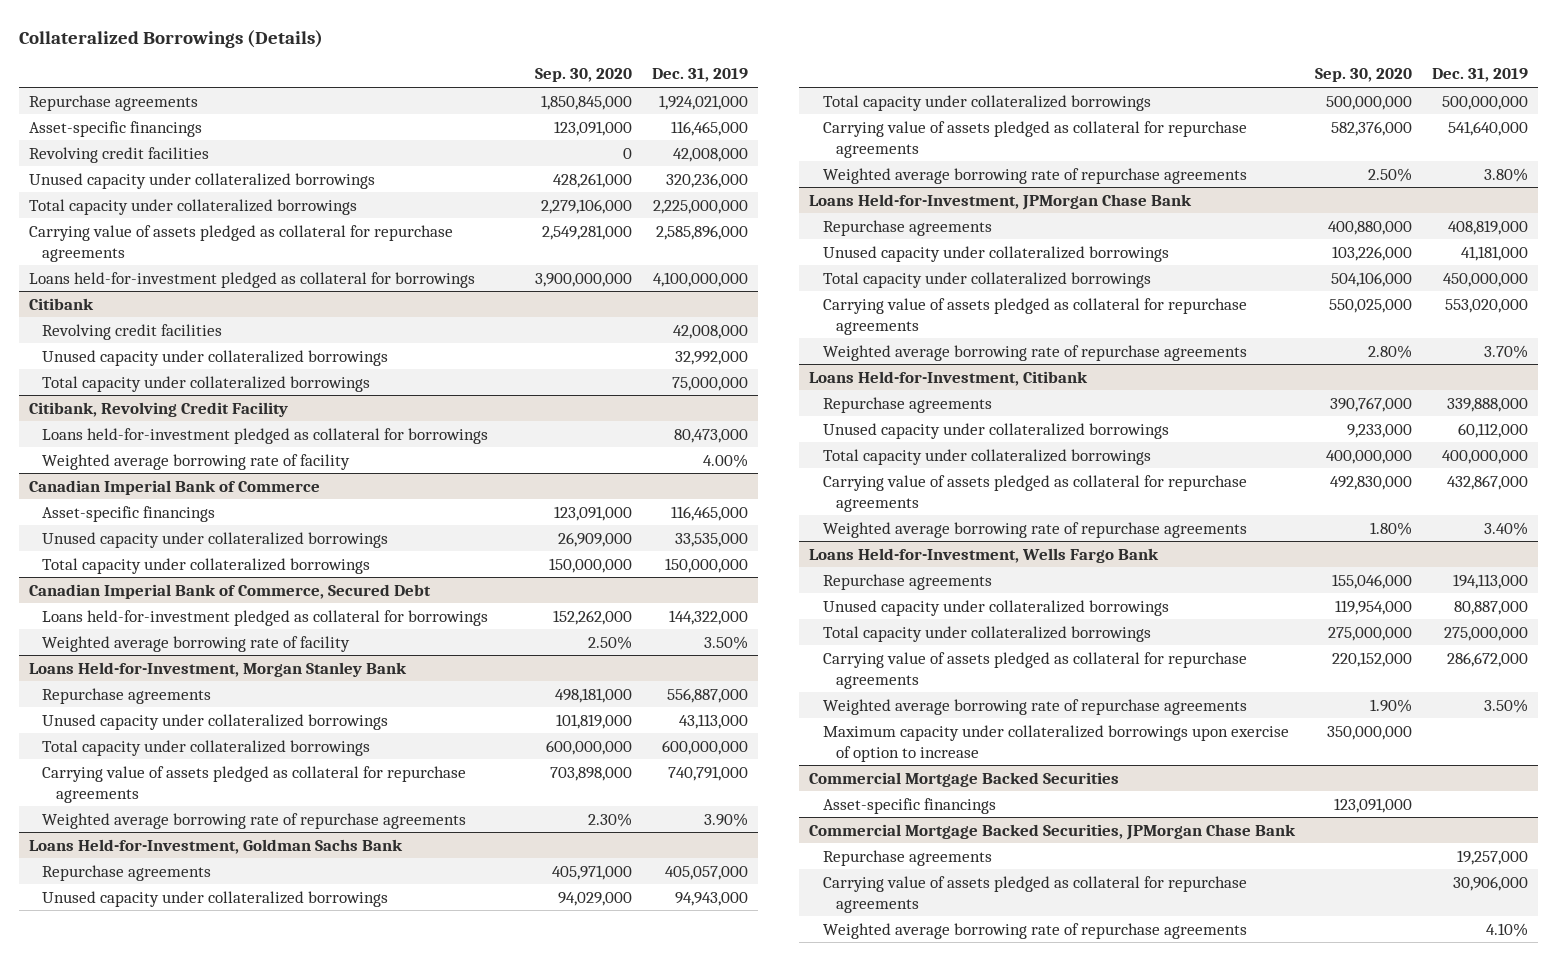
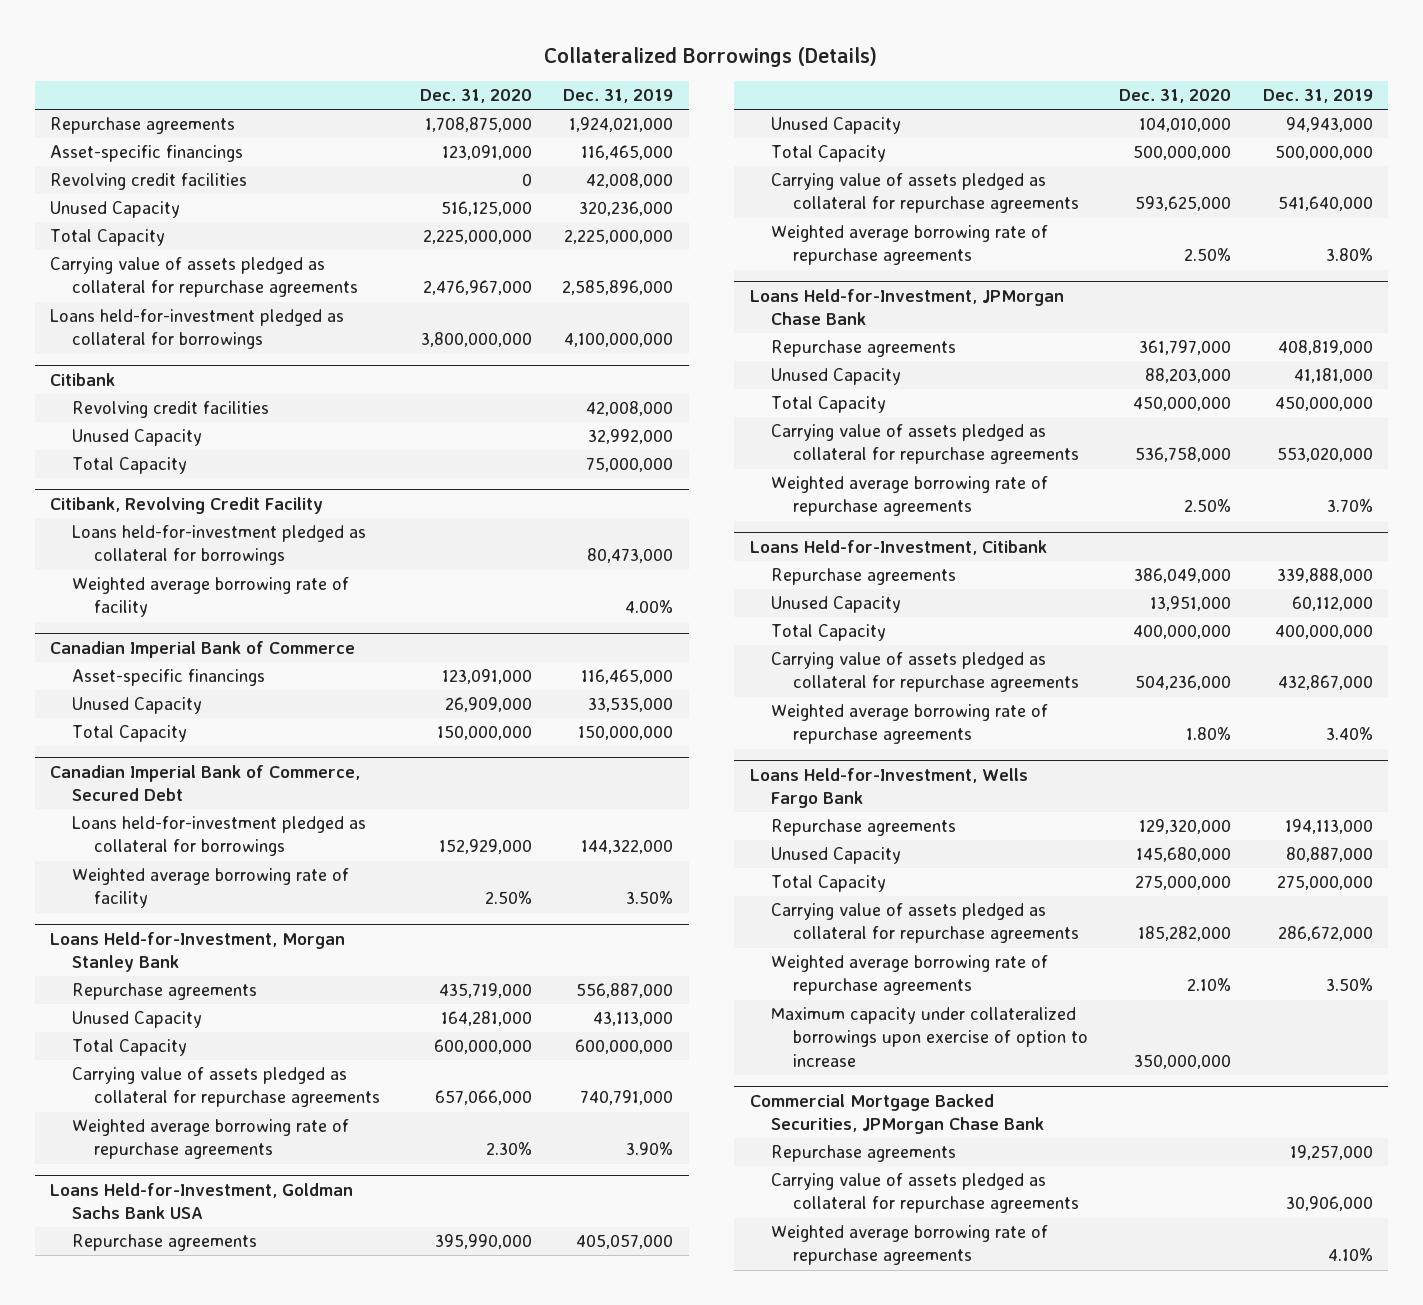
- | Sep. 30, 2020 | Dec. 31, 2019
+ | Dec. 31, 2020 | Dec. 31, 2019
- Unused capacity under collateralized borrowings | 428,261,000 | 320,236,000
- Total capacity under collateralized borrowings | 2,279,106,000 | 2,225,000,000
+ Unused Capacity | 516,125,000 | 320,236,000
+ Total Capacity | 2,225,000,000 | 2,225,000,000
@ Citibank
- Unused capacity under collateralized borrowings | | 32,992,000
- Total capacity under collateralized borrowings | | 75,000,000
+ Unused Capacity | | 32,992,000
+ Total Capacity | | 75,000,000
@ Canadian Imperial Bank of Commerce
- Unused capacity under collateralized borrowings | 26,909,000 | 33,535,000
- Total capacity under collateralized borrowings | 150,000,000 | 150,000,000
+ Unused Capacity | 26,909,000 | 33,535,000
+ Total Capacity | 150,000,000 | 150,000,000
@ Loans Held-for-Investment, Morgan Stanley Bank
- Unused capacity under collateralized borrowings | 101,819,000 | 43,113,000
- Total capacity under collateralized borrowings | 600,000,000 | 600,000,000
+ Unused Capacity | 164,281,000 | 43,113,000
+ Total Capacity | 600,000,000 | 600,000,000
- Loans Held-for-Investment, Goldman Sachs Bank
+ Loans Held-for-Investment, Goldman Sachs Bank USA
- Unused capacity under collateralized borrowings | 94,029,000 | 94,943,000
- Total capacity under collateralized borrowings | 500,000,000 | 500,000,000
+ Unused Capacity | 104,010,000 | 94,943,000
+ Total Capacity | 500,000,000 | 500,000,000
@ Loans Held-for-Investment, JPMorgan Chase Bank
- Unused capacity under collateralized borrowings | 103,226,000 | 41,181,000
- Total capacity under collateralized borrowings | 504,106,000 | 450,000,000
+ Unused Capacity | 88,203,000 | 41,181,000
+ Total Capacity | 450,000,000 | 450,000,000
@ Loans Held-for-Investment, Citibank
- Unused capacity under collateralized borrowings | 9,233,000 | 60,112,000
- Total capacity under collateralized borrowings | 400,000,000 | 400,000,000
+ Unused Capacity | 13,951,000 | 60,112,000
+ Total Capacity | 400,000,000 | 400,000,000
@ Loans Held-for-Investment, Wells Fargo Bank
- Unused capacity under collateralized borrowings | 119,954,000 | 80,887,000
- Total capacity under collateralized borrowings | 275,000,000 | 275,000,000
+ Unused Capacity | 145,680,000 | 80,887,000
+ Total Capacity | 275,000,000 | 275,000,000
- Commercial Mortgage Backed Securities
- Asset-specific financings | 123,091,000 |

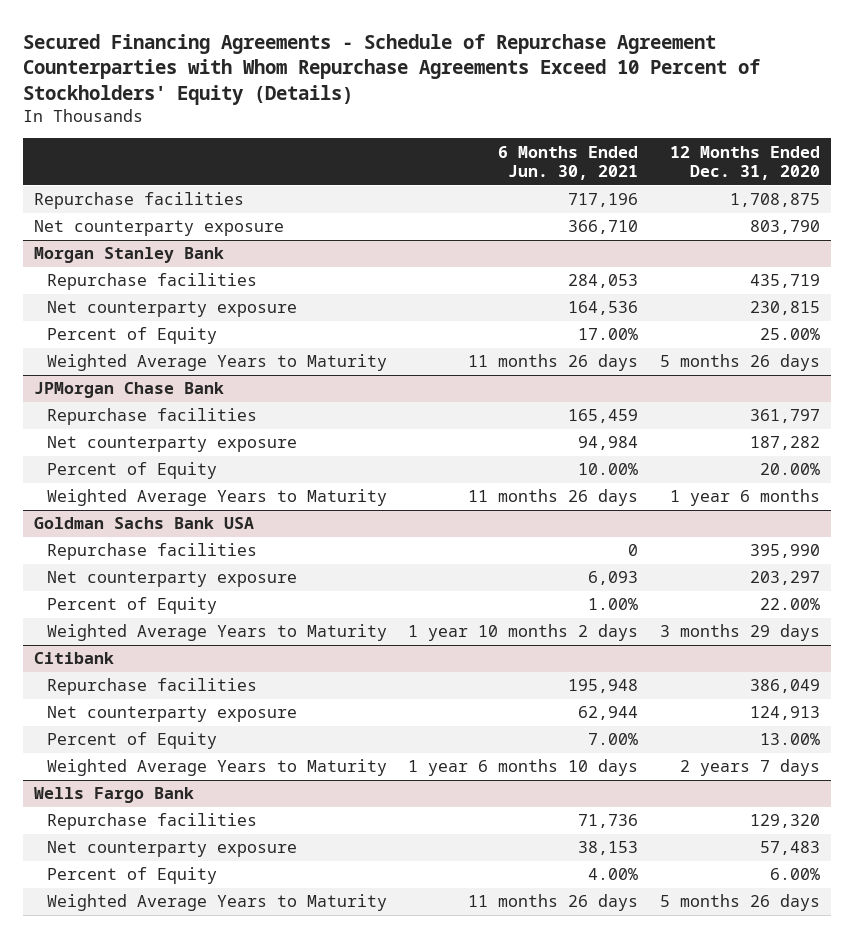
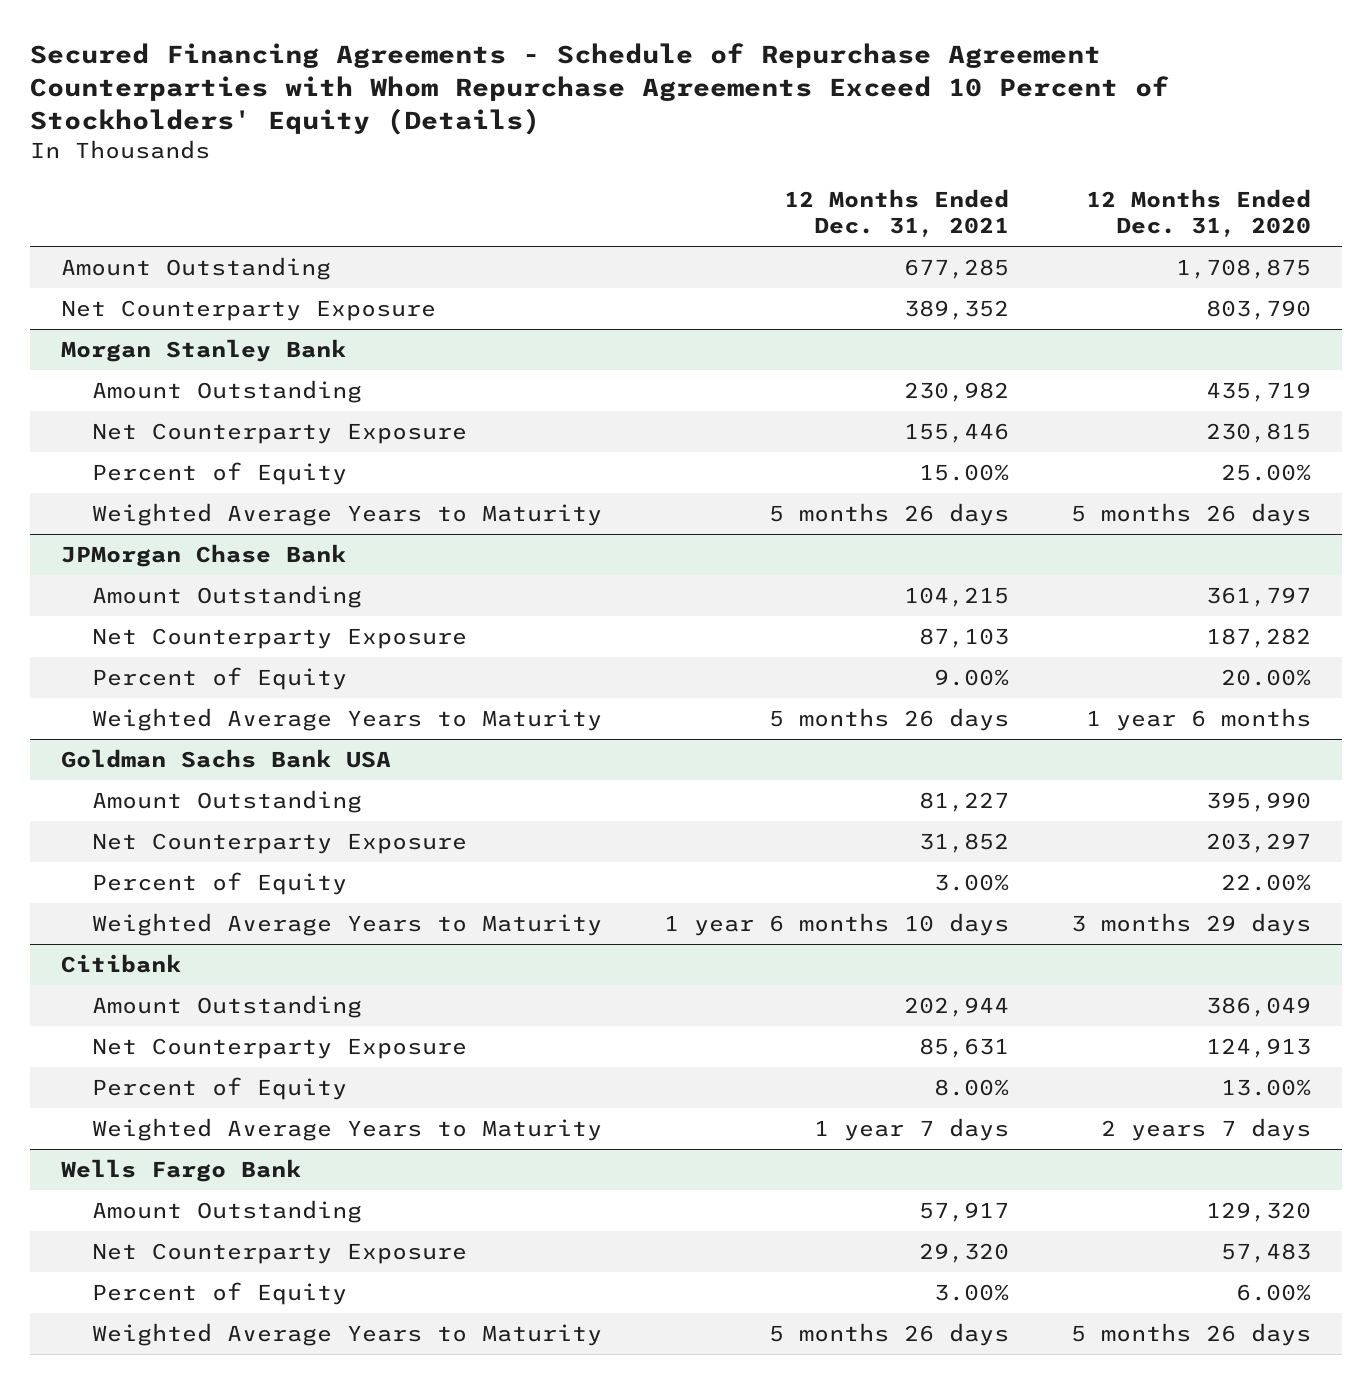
- | 6 Months Ended Jun. 30, 2021 | 12 Months Ended Dec. 31, 2020
+ | 12 Months Ended Dec. 31, 2021 | 12 Months Ended Dec. 31, 2020
- Repurchase facilities | 717,196 | 1,708,875
- Net counterparty exposure | 366,710 | 803,790
+ Amount Outstanding | 677,285 | 1,708,875
+ Net Counterparty Exposure | 389,352 | 803,790
@ Morgan Stanley Bank
- Repurchase facilities | 284,053 | 435,719
- Net counterparty exposure | 164,536 | 230,815
+ Amount Outstanding | 230,982 | 435,719
+ Net Counterparty Exposure | 155,446 | 230,815
@ JPMorgan Chase Bank
- Repurchase facilities | 165,459 | 361,797
- Net counterparty exposure | 94,984 | 187,282
+ Amount Outstanding | 104,215 | 361,797
+ Net Counterparty Exposure | 87,103 | 187,282
@ Goldman Sachs Bank USA
- Repurchase facilities | 0 | 395,990
- Net counterparty exposure | 6,093 | 203,297
+ Amount Outstanding | 81,227 | 395,990
+ Net Counterparty Exposure | 31,852 | 203,297
@ Citibank
- Repurchase facilities | 195,948 | 386,049
- Net counterparty exposure | 62,944 | 124,913
+ Amount Outstanding | 202,944 | 386,049
+ Net Counterparty Exposure | 85,631 | 124,913
@ Wells Fargo Bank
- Repurchase facilities | 71,736 | 129,320
- Net counterparty exposure | 38,153 | 57,483
+ Amount Outstanding | 57,917 | 129,320
+ Net Counterparty Exposure | 29,320 | 57,483

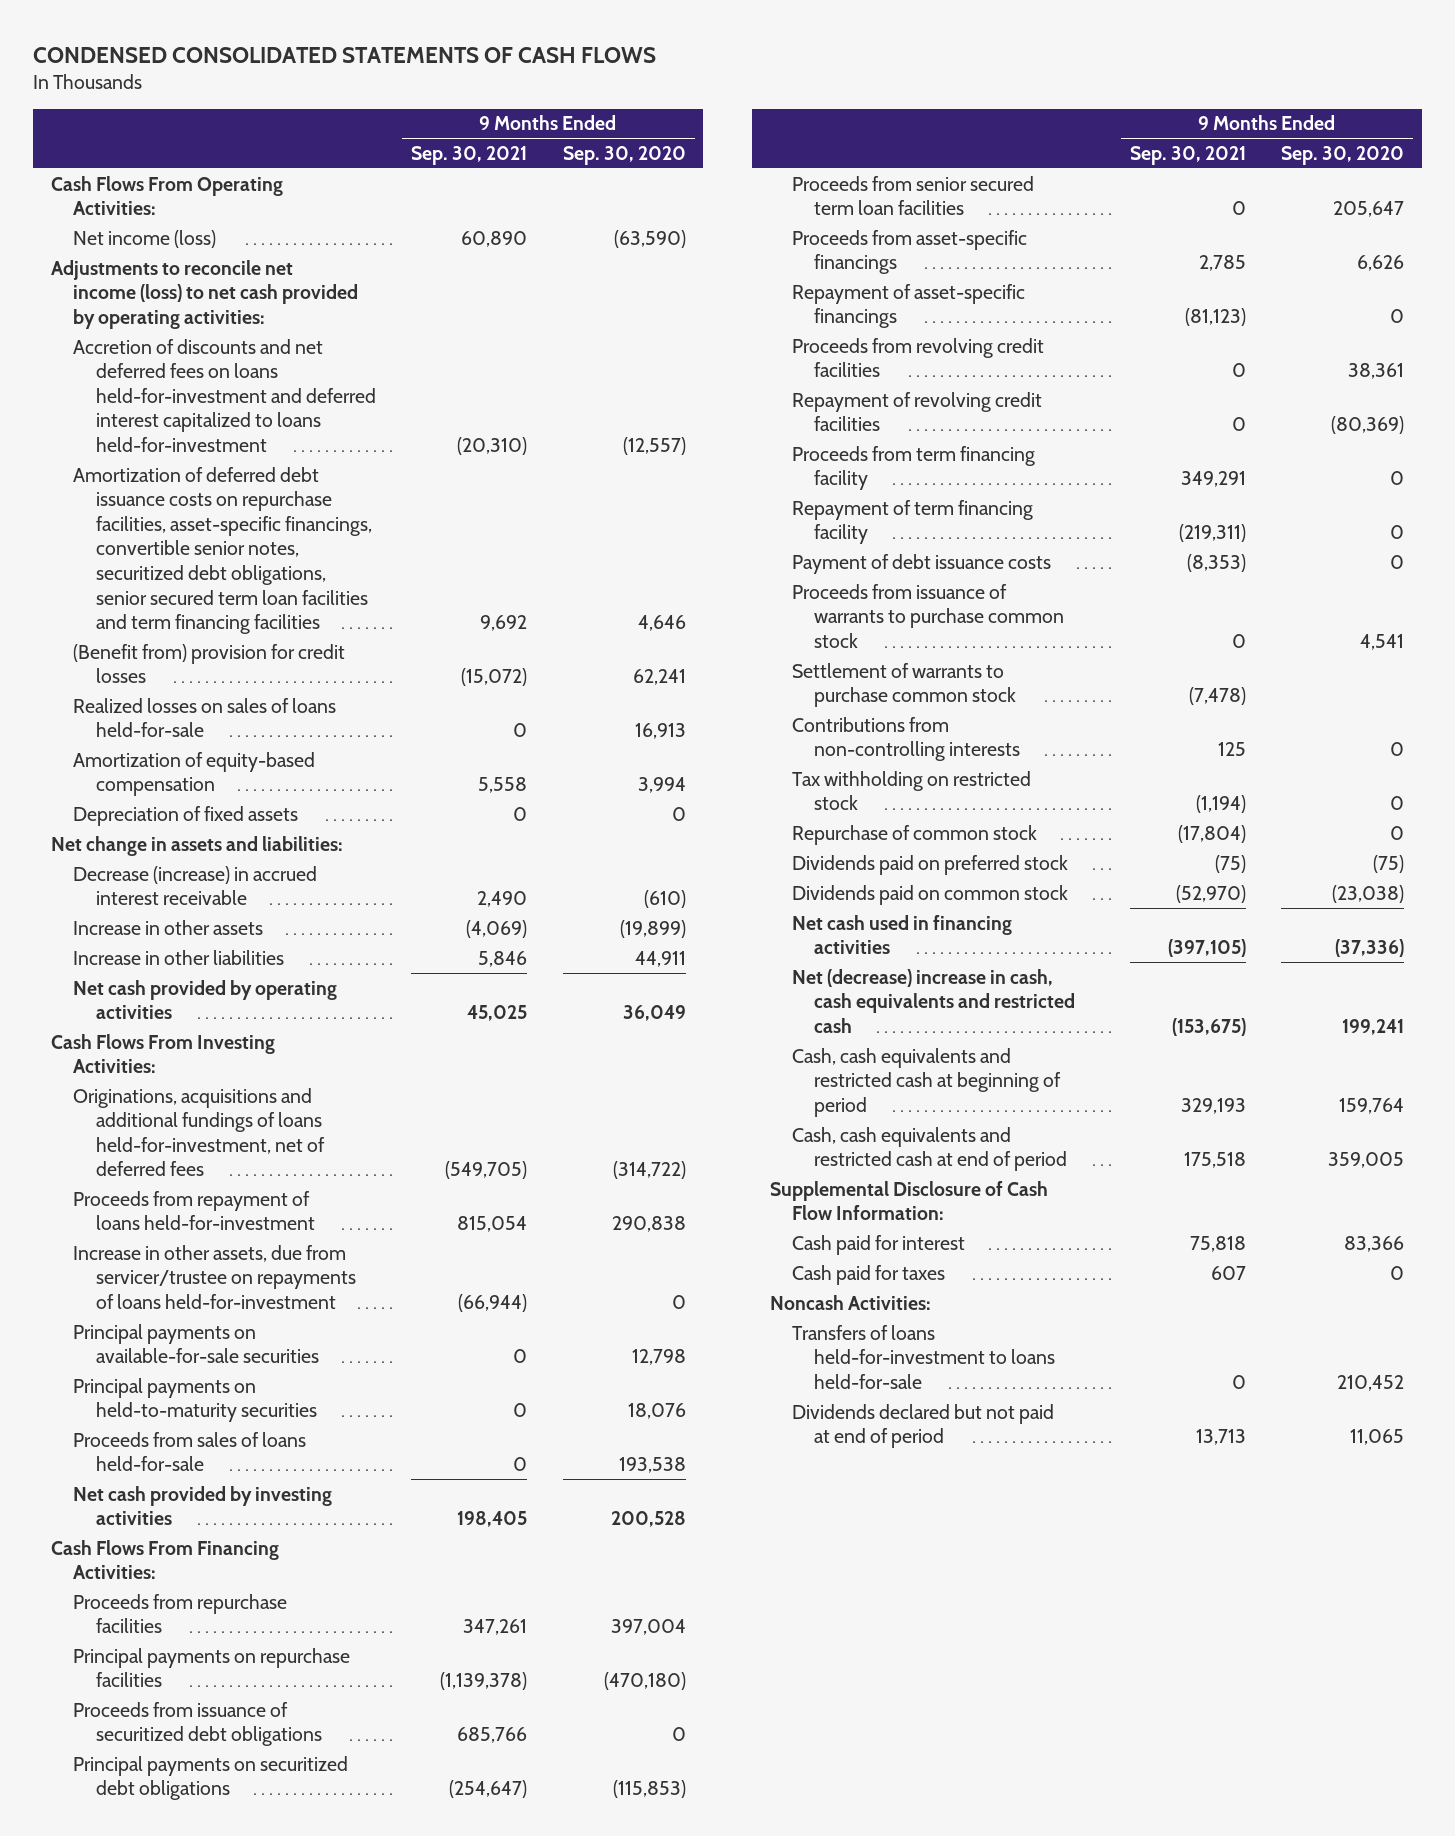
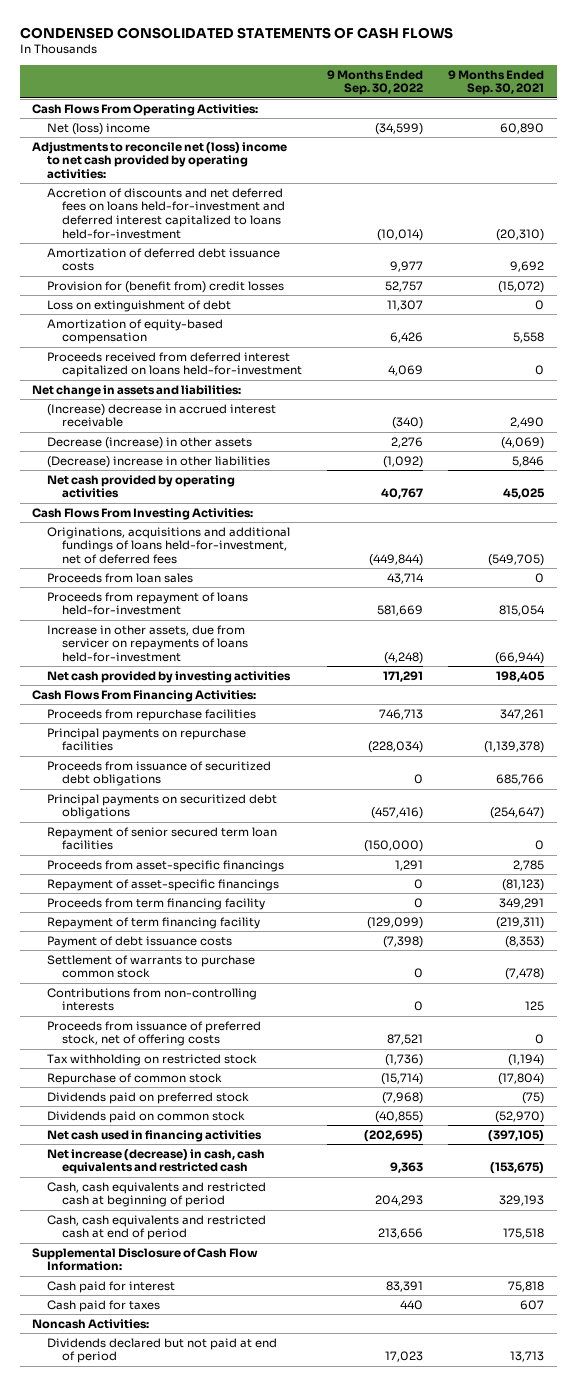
- | 9 Months Ended Sep. 30, 2021 | 9 Months Ended Sep. 30, 2020
+ | 9 Months Ended Sep. 30, 2022 | 9 Months Ended Sep. 30, 2021
- Net income (loss) | 60,890 | (63,590)
- Adjustments to reconcile net income (loss) to net cash provided by operating activities:
+ Net (loss) income | (34,599) | 60,890
+ Adjustments to reconcile net (loss) income to net cash provided by operating activities:
- Amortization of deferred debt issuance costs on repurchase facilities, asset-specific financings, convertible senior notes, securitized debt obligations, senior secured term loan facilities and term financing facilities | 9,692 | 4,646
- (Benefit from) provision for credit losses | (15,072) | 62,241
- Realized losses on sales of loans held-for-sale | 0 | 16,913
+ Amortization of deferred debt issuance costs | 9,977 | 9,692
+ Provision for (benefit from) credit losses | 52,757 | (15,072)
+ Loss on extinguishment of debt | 11,307 | 0
- Depreciation of fixed assets | 0 | 0
+ Proceeds received from deferred interest capitalized on loans held-for-investment | 4,069 | 0
- Decrease (increase) in accrued interest receivable | 2,490 | (610)
- Increase in other assets | (4,069) | (19,899)
- Increase in other liabilities | 5,846 | 44,911
+ (Increase) decrease in accrued interest receivable | (340) | 2,490
+ Decrease (increase) in other assets | 2,276 | (4,069)
+ (Decrease) increase in other liabilities | (1,092) | 5,846
+ Proceeds from loan sales | 43,714 | 0
- Increase in other assets, due from servicer/trustee on repayments of loans held-for-investment | (66,944) | 0
- Principal payments on available-for-sale securities | 0 | 12,798
- Principal payments on held-to-maturity securities | 0 | 18,076
- Proceeds from sales of loans held-for-sale | 0 | 193,538
+ Increase in other assets, due from servicer on repayments of loans held-for-investment | (4,248) | (66,944)
- Proceeds from senior secured term loan facilities | 0 | 205,647
+ Repayment of senior secured term loan facilities | (150,000) | 0
- Proceeds from revolving credit facilities | 0 | 38,361
- Repayment of revolving credit facilities | 0 | (80,369)
- Proceeds from issuance of warrants to purchase common stock | 0 | 4,541
+ Proceeds from issuance of preferred stock, net of offering costs | 87,521 | 0
- Net (decrease) increase in cash, cash equivalents and restricted cash | (153,675) | 199,241
+ Net increase (decrease) in cash, cash equivalents and restricted cash | 9,363 | (153,675)
- Transfers of loans held-for-investment to loans held-for-sale | 0 | 210,452

